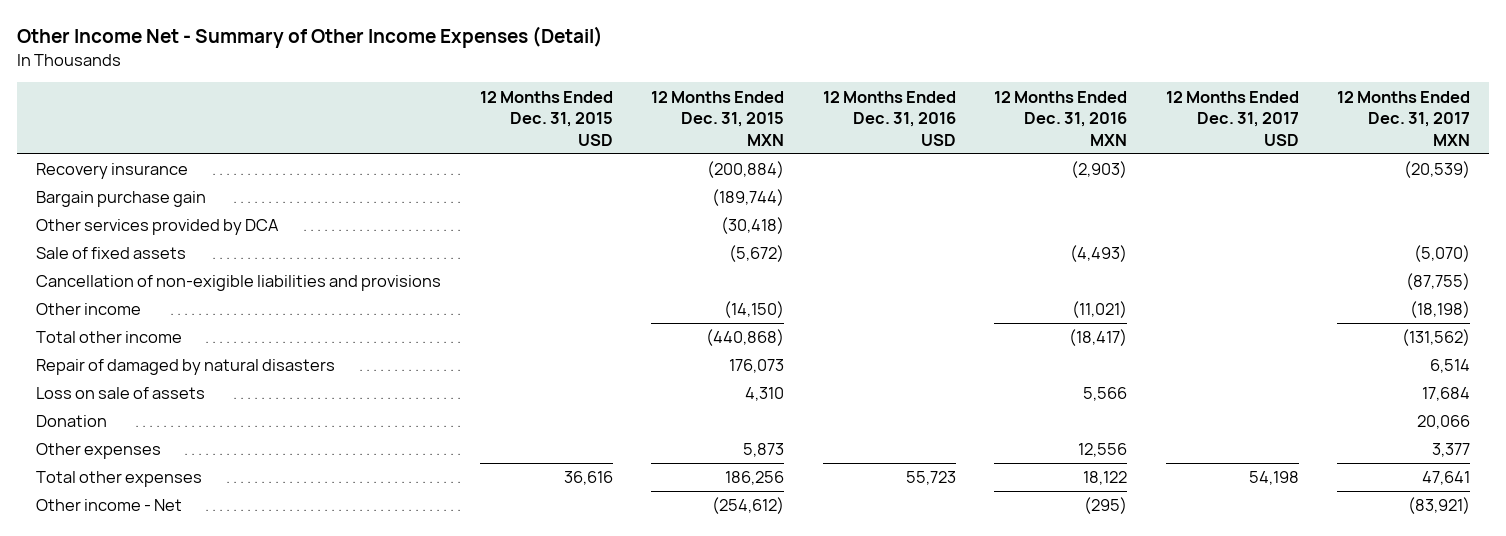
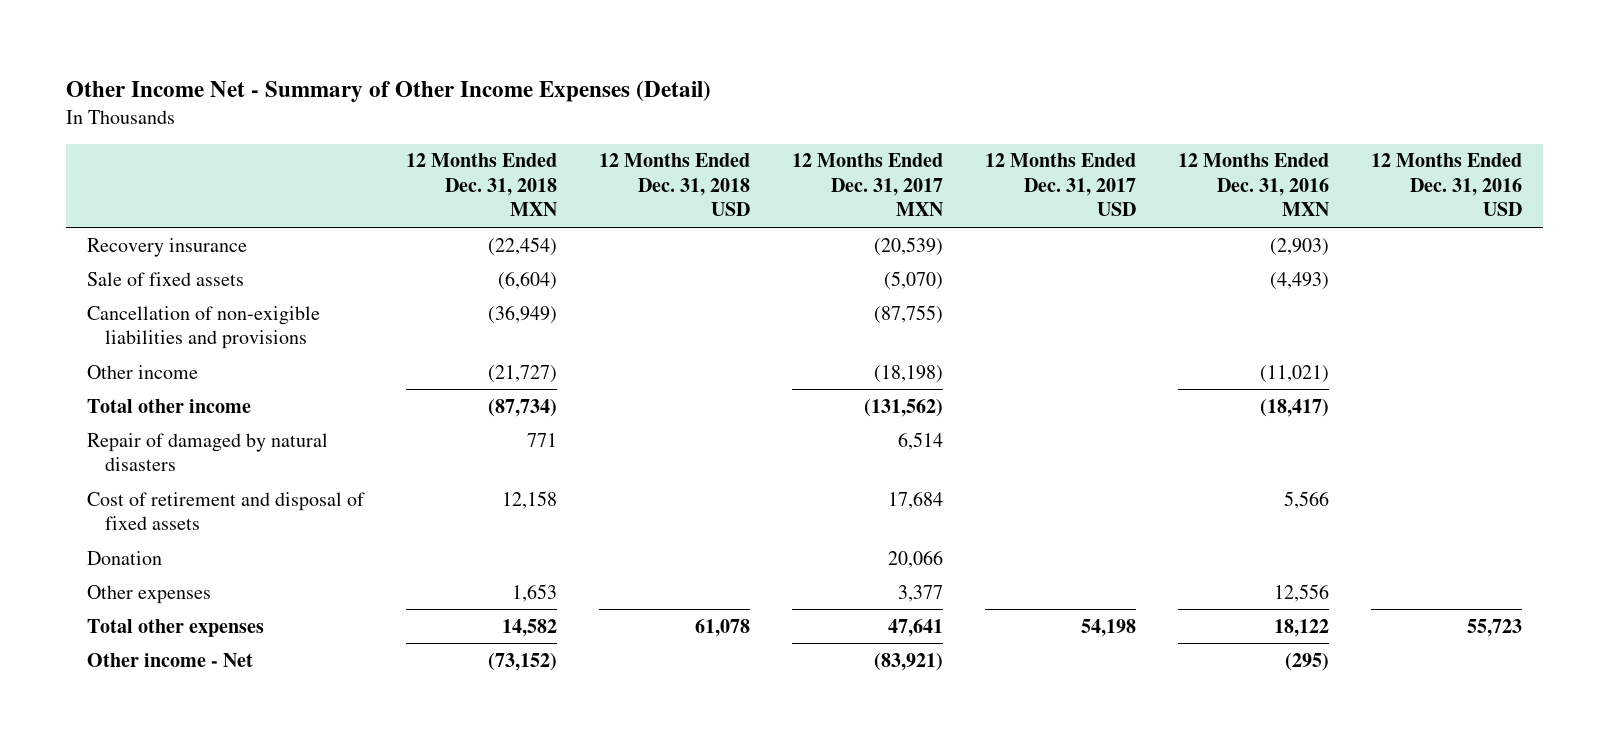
- | 12 Months Ended Dec. 31, 2015 USD | 12 Months Ended Dec. 31, 2015 MXN | 12 Months Ended Dec. 31, 2016 USD | 12 Months Ended Dec. 31, 2016 MXN | 12 Months Ended Dec. 31, 2017 USD | 12 Months Ended Dec. 31, 2017 MXN
+ | 12 Months Ended Dec. 31, 2018 MXN | 12 Months Ended Dec. 31, 2018 USD | 12 Months Ended Dec. 31, 2017 MXN | 12 Months Ended Dec. 31, 2017 USD | 12 Months Ended Dec. 31, 2016 MXN | 12 Months Ended Dec. 31, 2016 USD
- Bargain purchase gain | | (189,744) | | | |
- Other services provided by DCA | | (30,418) | | | |
- Loss on sale of assets | | 4,310 | | 5,566 | | 17,684
+ Cost of retirement and disposal of fixed assets | 12,158 | | 17,684 | | 5,566 |

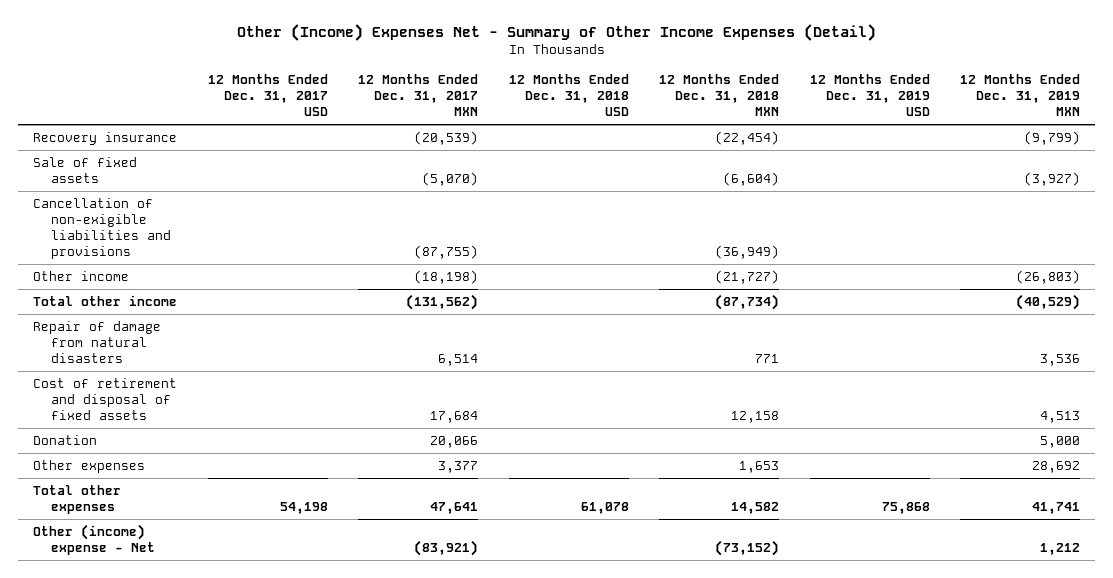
- Other Income Net - Summary of Other Income Expenses (Detail)
+ Other (Income) Expenses Net - Summary of Other Income Expenses (Detail)
- | 12 Months Ended Dec. 31, 2018 MXN | 12 Months Ended Dec. 31, 2018 USD | 12 Months Ended Dec. 31, 2017 MXN | 12 Months Ended Dec. 31, 2017 USD | 12 Months Ended Dec. 31, 2016 MXN | 12 Months Ended Dec. 31, 2016 USD
+ | 12 Months Ended Dec. 31, 2017 USD | 12 Months Ended Dec. 31, 2017 MXN | 12 Months Ended Dec. 31, 2018 USD | 12 Months Ended Dec. 31, 2018 MXN | 12 Months Ended Dec. 31, 2019 USD | 12 Months Ended Dec. 31, 2019 MXN
- Repair of damaged by natural disasters | 771 | | 6,514 | | |
+ Repair of damage from natural disasters | | 6,514 | | 771 | | 3,536
- Other income - Net | (73,152) | | (83,921) | | (295) |
+ Other (income) expense - Net | | (83,921) | | (73,152) | | 1,212

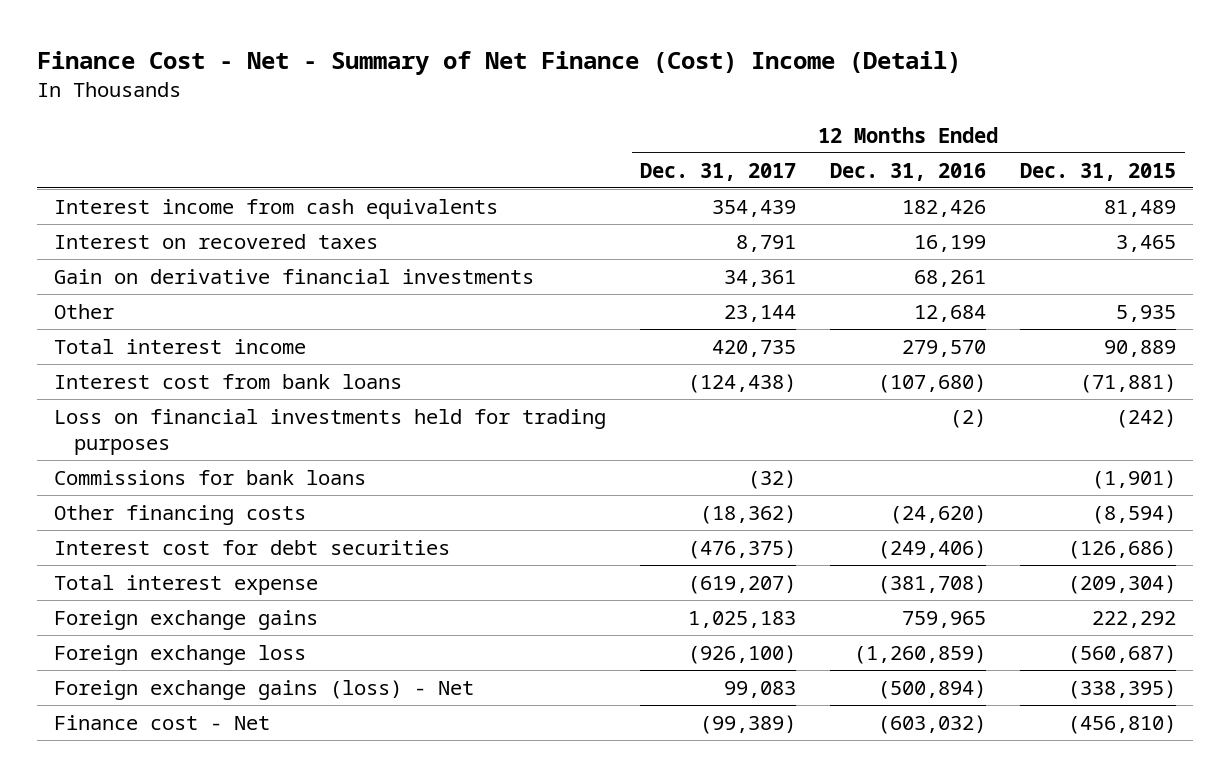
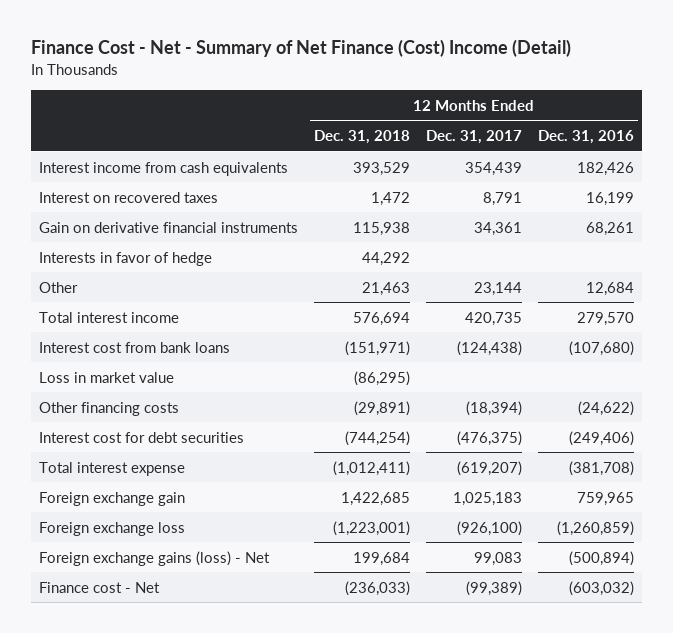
- | 12 Months Ended Dec. 31, 2017 | 12 Months Ended Dec. 31, 2016 | 12 Months Ended Dec. 31, 2015
+ | 12 Months Ended Dec. 31, 2018 | 12 Months Ended Dec. 31, 2017 | 12 Months Ended Dec. 31, 2016
- Gain on derivative financial investments | 34,361 | 68,261 |
+ Gain on derivative financial instruments | 115,938 | 34,361 | 68,261
+ Interests in favor of hedge | 44,292 | |
- Loss on financial investments held for trading purposes | | (2) | (242)
- Commissions for bank loans | (32) | | (1,901)
- Other financing costs | (18,362) | (24,620) | (8,594)
+ Loss in market value | (86,295) | |
+ Other financing costs | (29,891) | (18,394) | (24,622)
- Foreign exchange gains | 1,025,183 | 759,965 | 222,292
+ Foreign exchange gain | 1,422,685 | 1,025,183 | 759,965

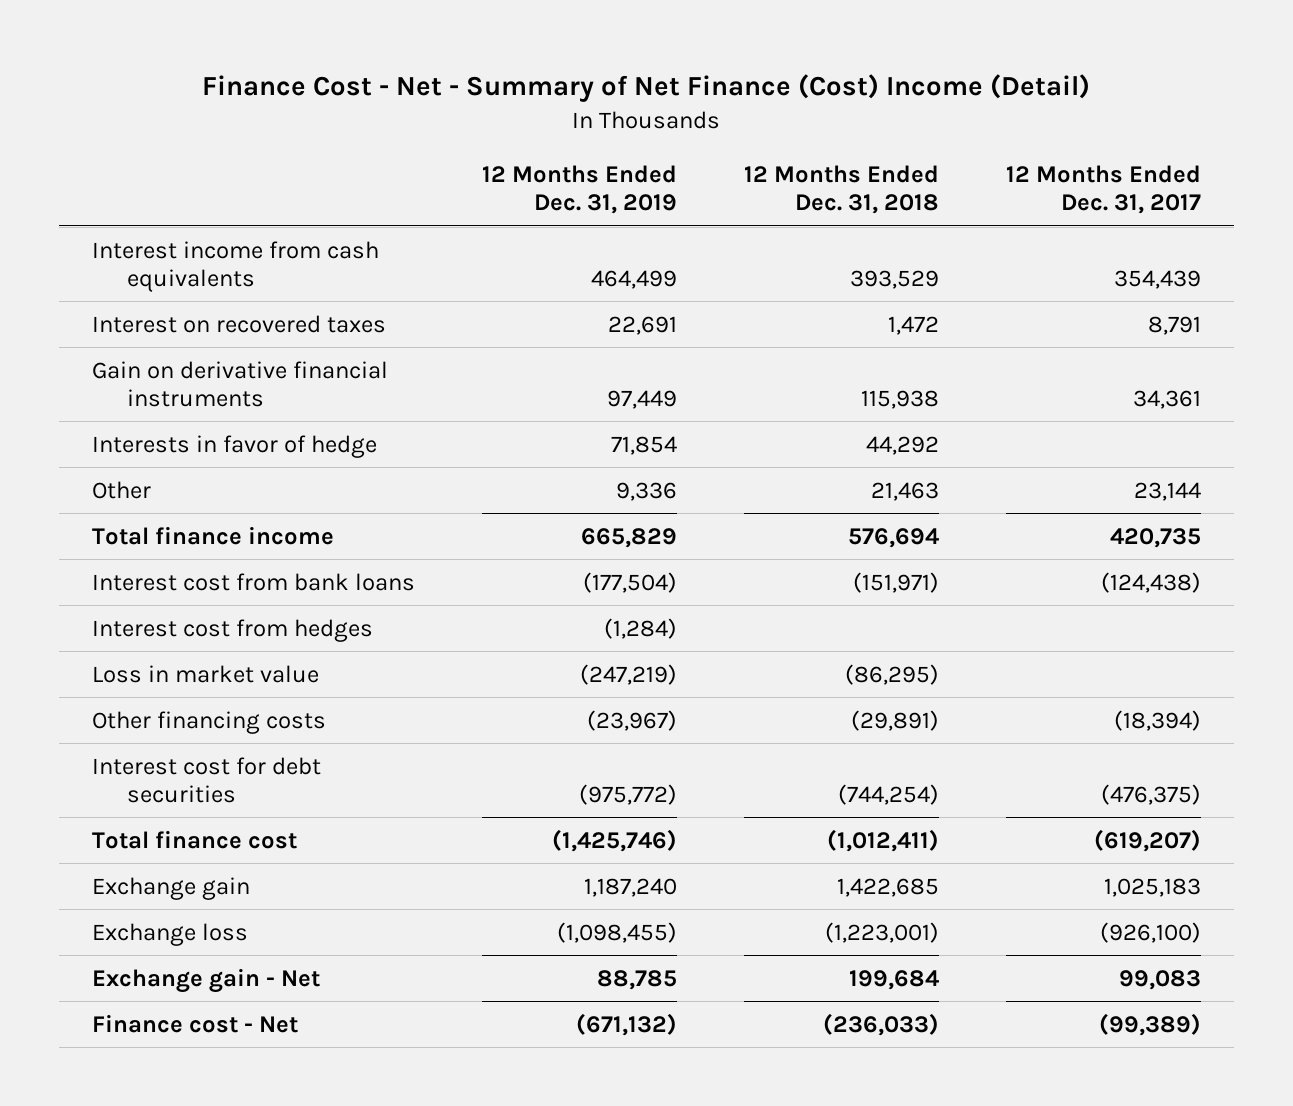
- | 12 Months Ended Dec. 31, 2018 | 12 Months Ended Dec. 31, 2017 | 12 Months Ended Dec. 31, 2016
+ | 12 Months Ended Dec. 31, 2019 | 12 Months Ended Dec. 31, 2018 | 12 Months Ended Dec. 31, 2017
- Total interest income | 576,694 | 420,735 | 279,570
+ Total finance income | 665,829 | 576,694 | 420,735
+ Interest cost from hedges | (1,284) | |
- Total interest expense | (1,012,411) | (619,207) | (381,708)
- Foreign exchange gain | 1,422,685 | 1,025,183 | 759,965
- Foreign exchange loss | (1,223,001) | (926,100) | (1,260,859)
- Foreign exchange gains (loss) - Net | 199,684 | 99,083 | (500,894)
+ Total finance cost | (1,425,746) | (1,012,411) | (619,207)
+ Exchange gain | 1,187,240 | 1,422,685 | 1,025,183
+ Exchange loss | (1,098,455) | (1,223,001) | (926,100)
+ Exchange gain - Net | 88,785 | 199,684 | 99,083

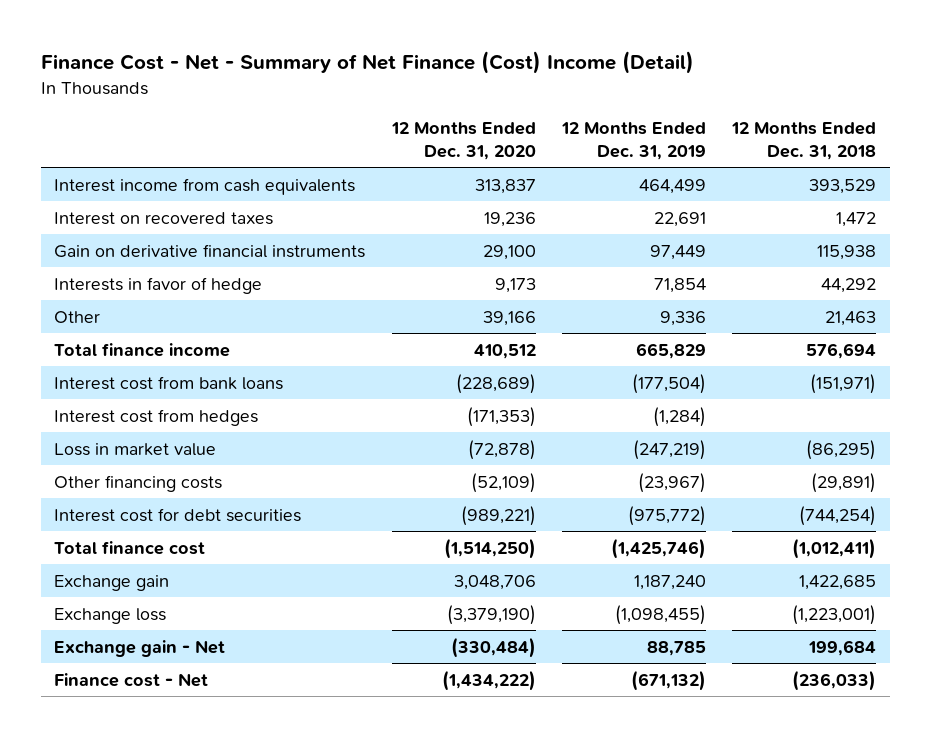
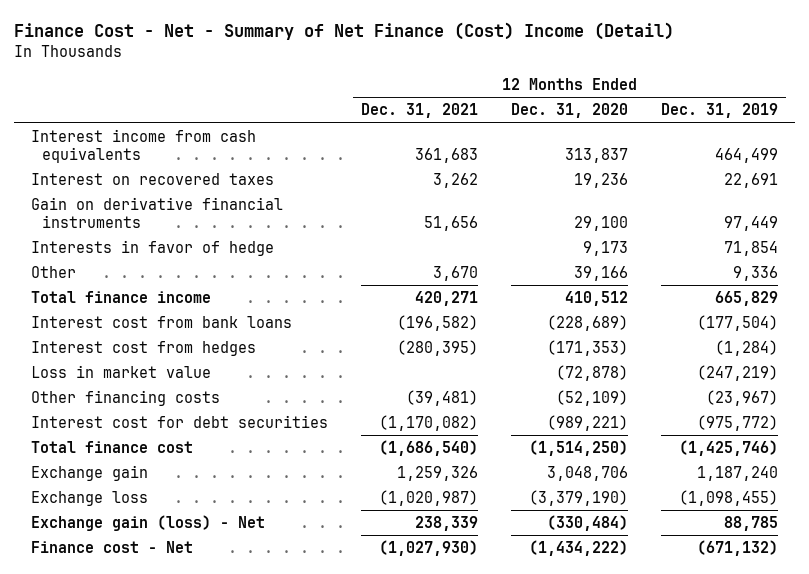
- | 12 Months Ended Dec. 31, 2020 | 12 Months Ended Dec. 31, 2019 | 12 Months Ended Dec. 31, 2018
+ | 12 Months Ended Dec. 31, 2021 | 12 Months Ended Dec. 31, 2020 | 12 Months Ended Dec. 31, 2019
- Exchange gain - Net | (330,484) | 88,785 | 199,684
+ Exchange gain (loss) - Net | 238,339 | (330,484) | 88,785

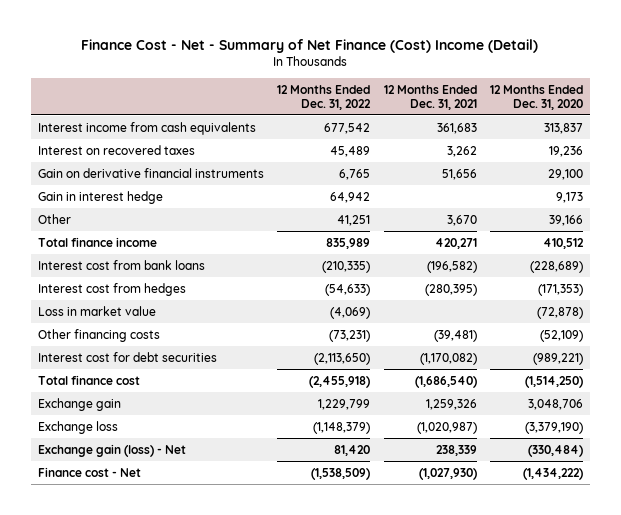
- | 12 Months Ended Dec. 31, 2021 | 12 Months Ended Dec. 31, 2020 | 12 Months Ended Dec. 31, 2019
+ | 12 Months Ended Dec. 31, 2022 | 12 Months Ended Dec. 31, 2021 | 12 Months Ended Dec. 31, 2020
- Interests in favor of hedge | | 9,173 | 71,854
+ Gain in interest hedge | 64,942 | | 9,173

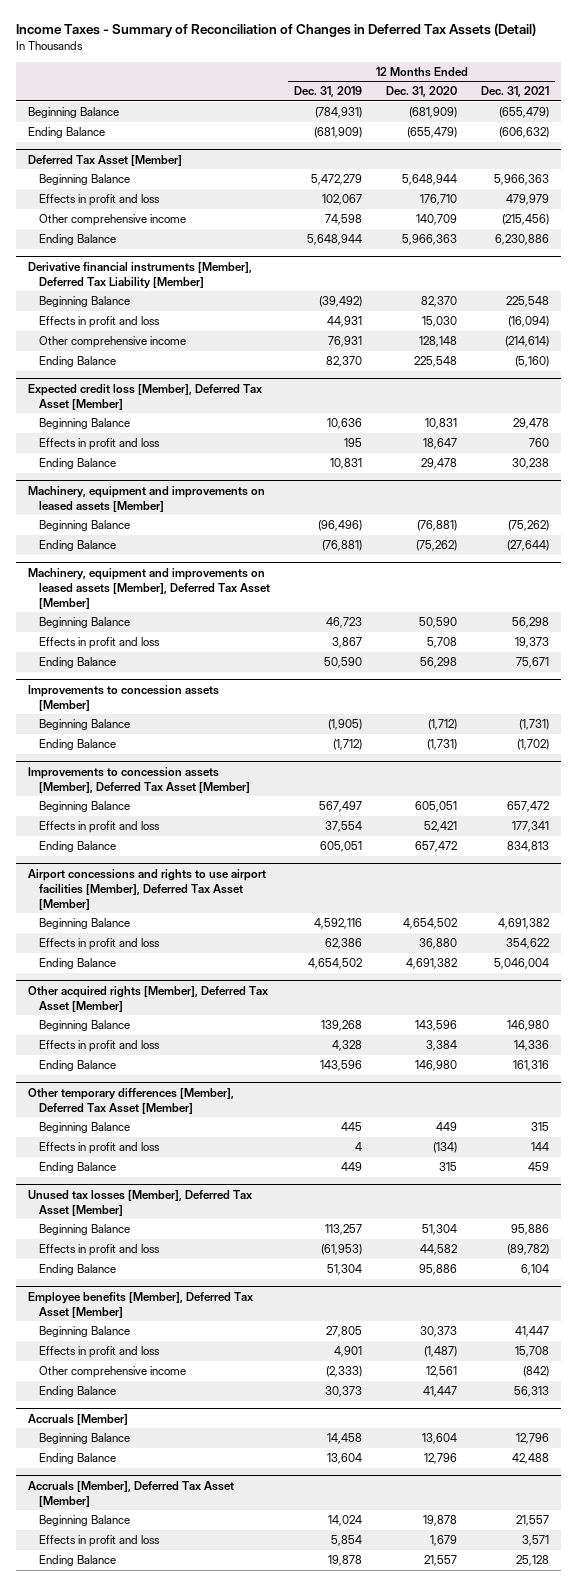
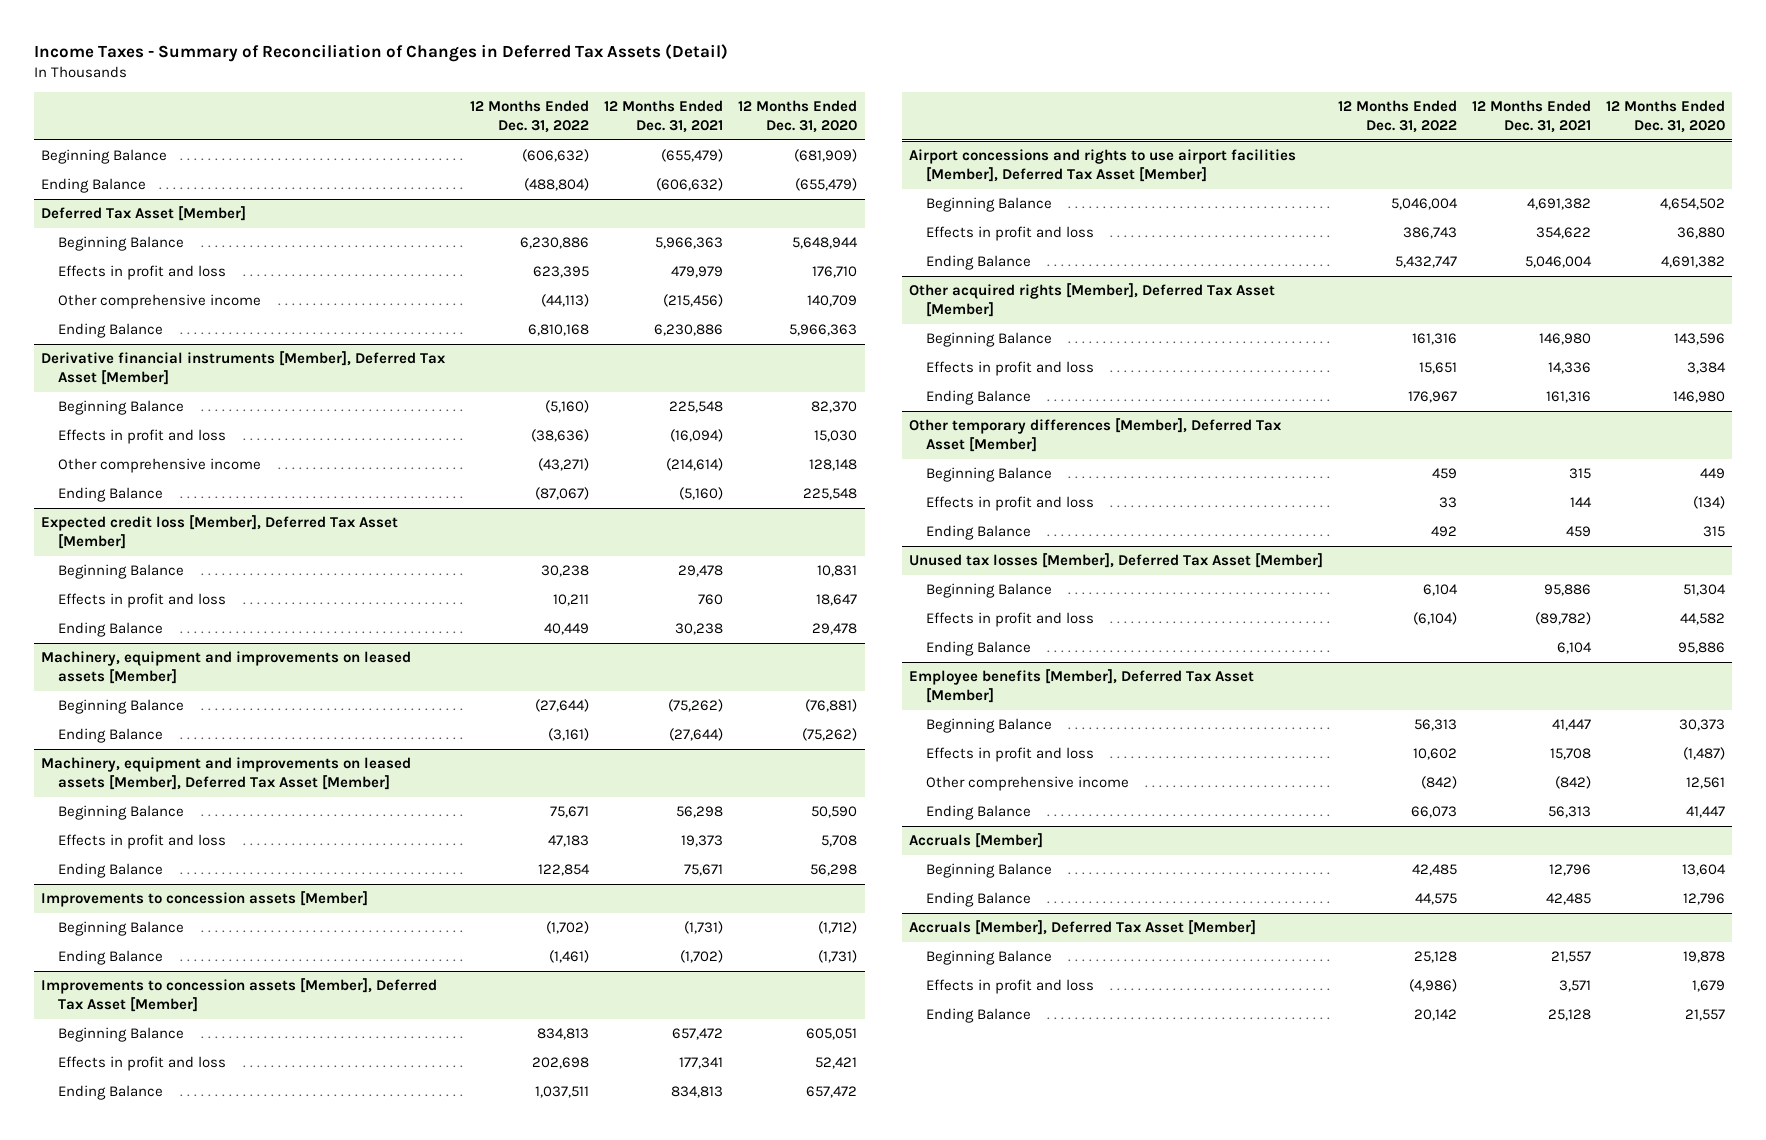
- | 12 Months Ended Dec. 31, 2019 | 12 Months Ended Dec. 31, 2020 | 12 Months Ended Dec. 31, 2021
+ | 12 Months Ended Dec. 31, 2022 | 12 Months Ended Dec. 31, 2021 | 12 Months Ended Dec. 31, 2020
- Derivative financial instruments [Member], Deferred Tax Liability [Member]
+ Derivative financial instruments [Member], Deferred Tax Asset [Member]
@ Accruals [Member]
- Ending Balance | 13,604 | 12,796 | 42,488
+ Ending Balance | 44,575 | 42,485 | 12,796

